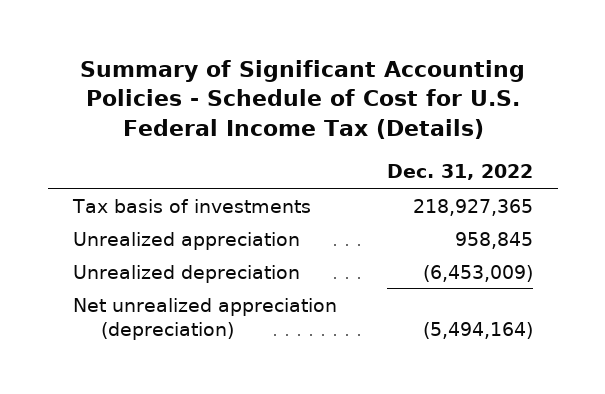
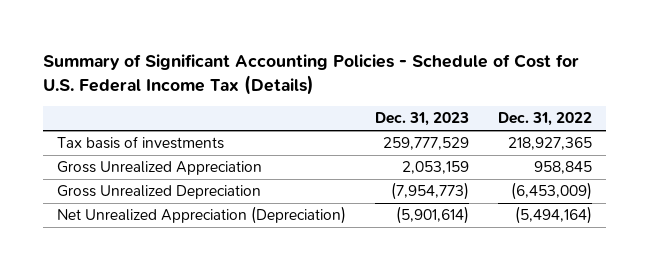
- | Dec. 31, 2022
+ | Dec. 31, 2023 | Dec. 31, 2022
- Unrealized appreciation | 958,845
- Unrealized depreciation | (6,453,009)
- Net unrealized appreciation (depreciation) | (5,494,164)
+ Gross Unrealized Appreciation | 2,053,159 | 958,845
+ Gross Unrealized Depreciation | (7,954,773) | (6,453,009)
+ Net Unrealized Appreciation (Depreciation) | (5,901,614) | (5,494,164)

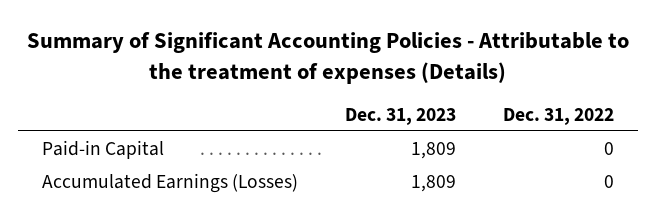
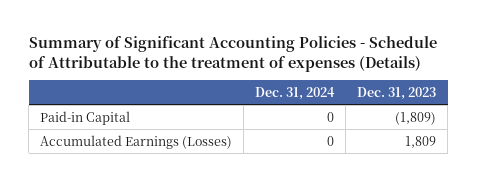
- Summary of Significant Accounting Policies - Attributable to the treatment of expenses (Details)
+ Summary of Significant Accounting Policies - Schedule of Attributable to the treatment of expenses (Details)
- | Dec. 31, 2023 | Dec. 31, 2022
+ | Dec. 31, 2024 | Dec. 31, 2023
- Paid-in Capital | 1,809 | 0
+ Paid-in Capital | 0 | (1,809)

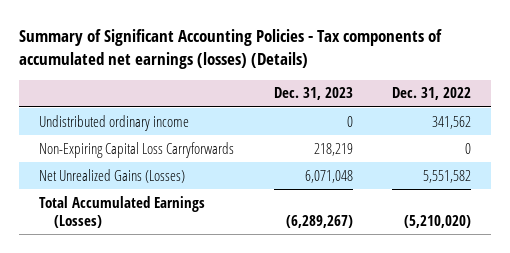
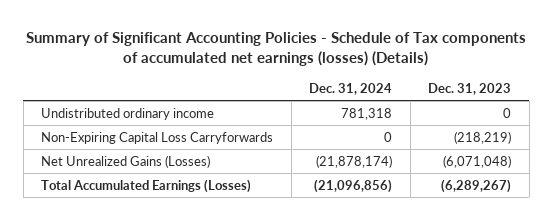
- Summary of Significant Accounting Policies - Tax components of accumulated net earnings (losses) (Details)
+ Summary of Significant Accounting Policies - Schedule of Tax components of accumulated net earnings (losses) (Details)
- | Dec. 31, 2023 | Dec. 31, 2022
+ | Dec. 31, 2024 | Dec. 31, 2023
- Non-Expiring Capital Loss Carryforwards | 218,219 | 0
- Net Unrealized Gains (Losses) | 6,071,048 | 5,551,582
+ Non-Expiring Capital Loss Carryforwards | 0 | (218,219)
+ Net Unrealized Gains (Losses) | (21,878,174) | (6,071,048)

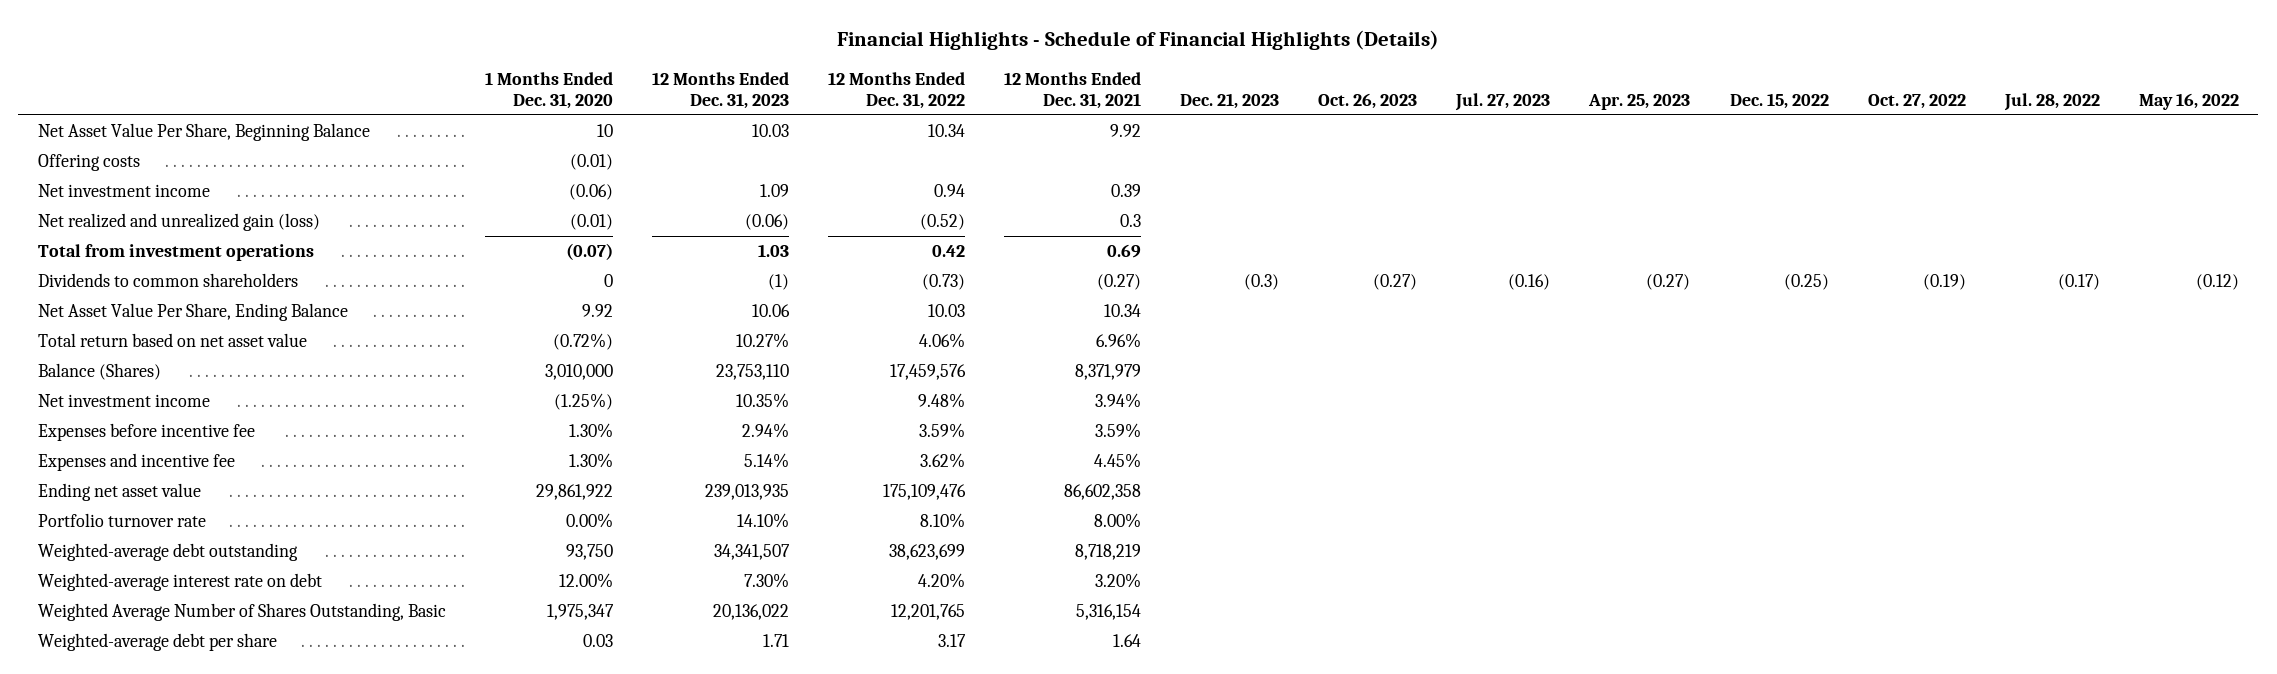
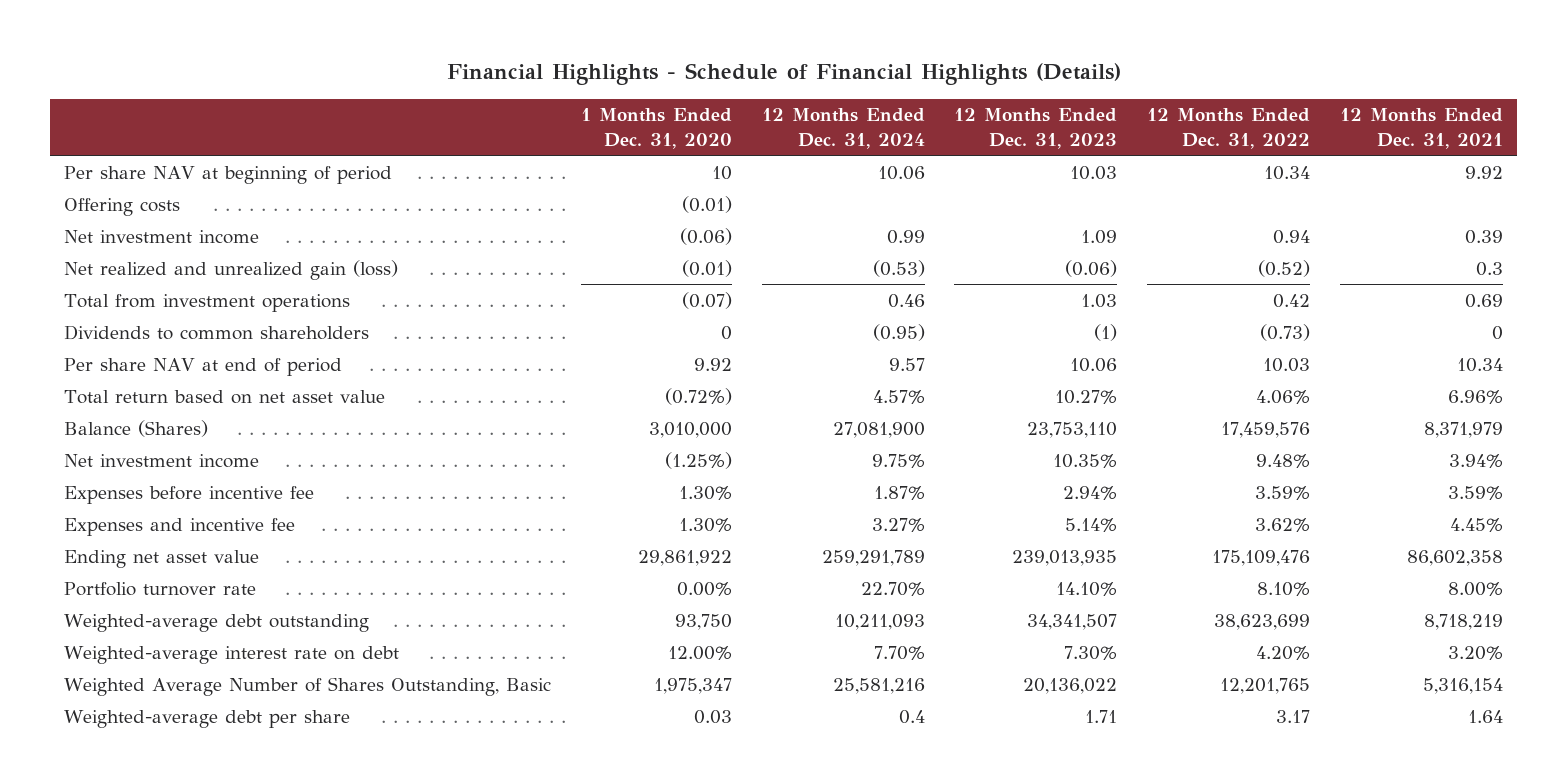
- | 1 Months Ended Dec. 31, 2020 | 12 Months Ended Dec. 31, 2023 | 12 Months Ended Dec. 31, 2022 | 12 Months Ended Dec. 31, 2021 | Dec. 21, 2023 | Oct. 26, 2023 | Jul. 27, 2023 | Apr. 25, 2023 | Dec. 15, 2022 | Oct. 27, 2022 | Jul. 28, 2022 | May 16, 2022
+ | 1 Months Ended Dec. 31, 2020 | 12 Months Ended Dec. 31, 2024 | 12 Months Ended Dec. 31, 2023 | 12 Months Ended Dec. 31, 2022 | 12 Months Ended Dec. 31, 2021
- Net Asset Value Per Share, Beginning Balance | 10 | 10.03 | 10.34 | 9.92 | | | | | | | |
+ Per share NAV at beginning of period | 10 | 10.06 | 10.03 | 10.34 | 9.92
- Dividends to common shareholders | 0 | (1) | (0.73) | (0.27) | (0.3) | (0.27) | (0.16) | (0.27) | (0.25) | (0.19) | (0.17) | (0.12)
- Net Asset Value Per Share, Ending Balance | 9.92 | 10.06 | 10.03 | 10.34 | | | | | | | |
+ Dividends to common shareholders | 0 | (0.95) | (1) | (0.73) | 0
+ Per share NAV at end of period | 9.92 | 9.57 | 10.06 | 10.03 | 10.34

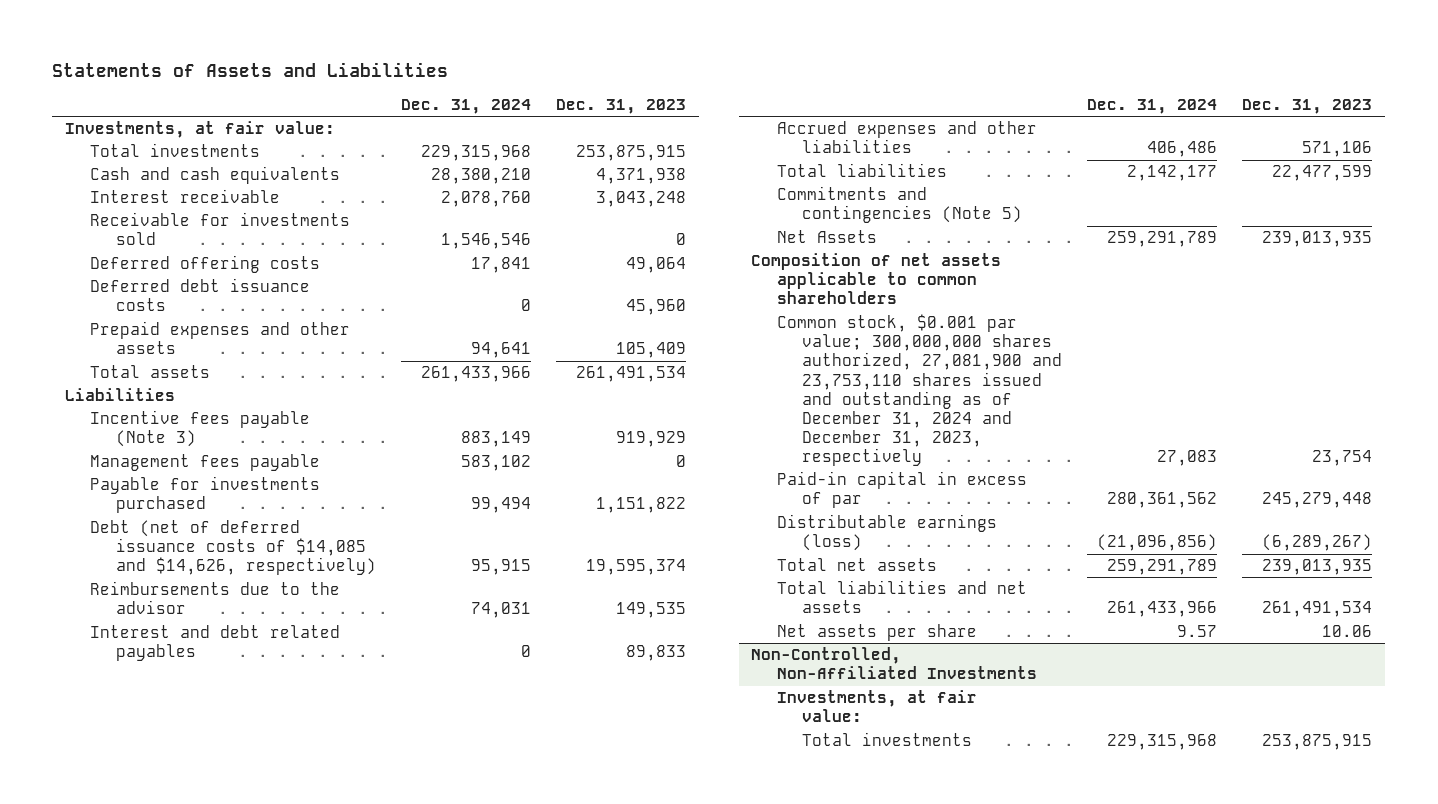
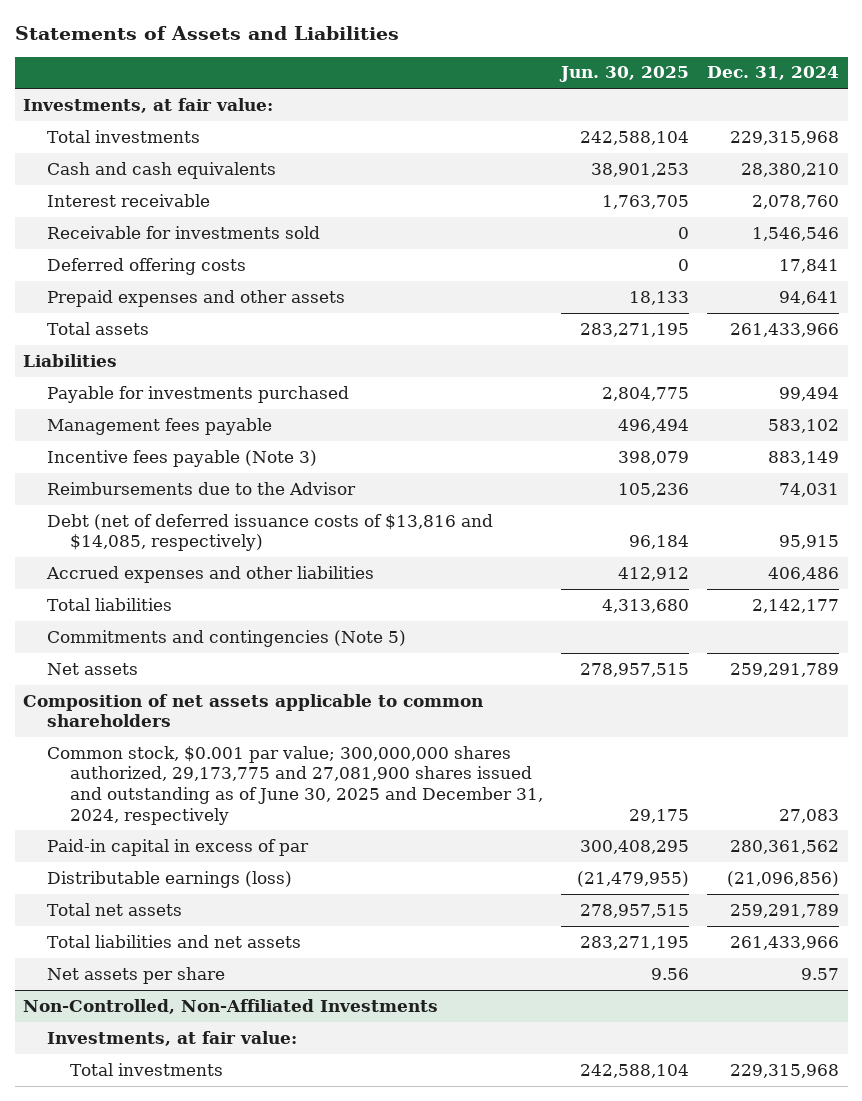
- | Dec. 31, 2024 | Dec. 31, 2023
+ | Jun. 30, 2025 | Dec. 31, 2024
- Deferred debt issuance costs | 0 | 45,960
- Debt (net of deferred issuance costs of $14,085 and $14,626, respectively) | 95,915 | 19,595,374
- Reimbursements due to the advisor | 74,031 | 149,535
- Interest and debt related payables | 0 | 89,833
moved down: Management fees payable | 496,494 | 583,102
moved down: Incentive fees payable (Note 3) | 398,079 | 883,149
+ Reimbursements due to the Advisor | 105,236 | 74,031
+ Debt (net of deferred issuance costs of $13,816 and $14,085, respectively) | 96,184 | 95,915
- Net Assets | 259,291,789 | 239,013,935
+ Net assets | 278,957,515 | 259,291,789
- Common stock, $0.001 par value; 300,000,000 shares authorized, 27,081,900 and 23,753,110 shares issued and outstanding as of December 31, 2024 and December 31, 2023, respectively | 27,083 | 23,754
+ Common stock, $0.001 par value; 300,000,000 shares authorized, 29,173,775 and 27,081,900 shares issued and outstanding as of June 30, 2025 and December 31, 2024, respectively | 29,175 | 27,083

